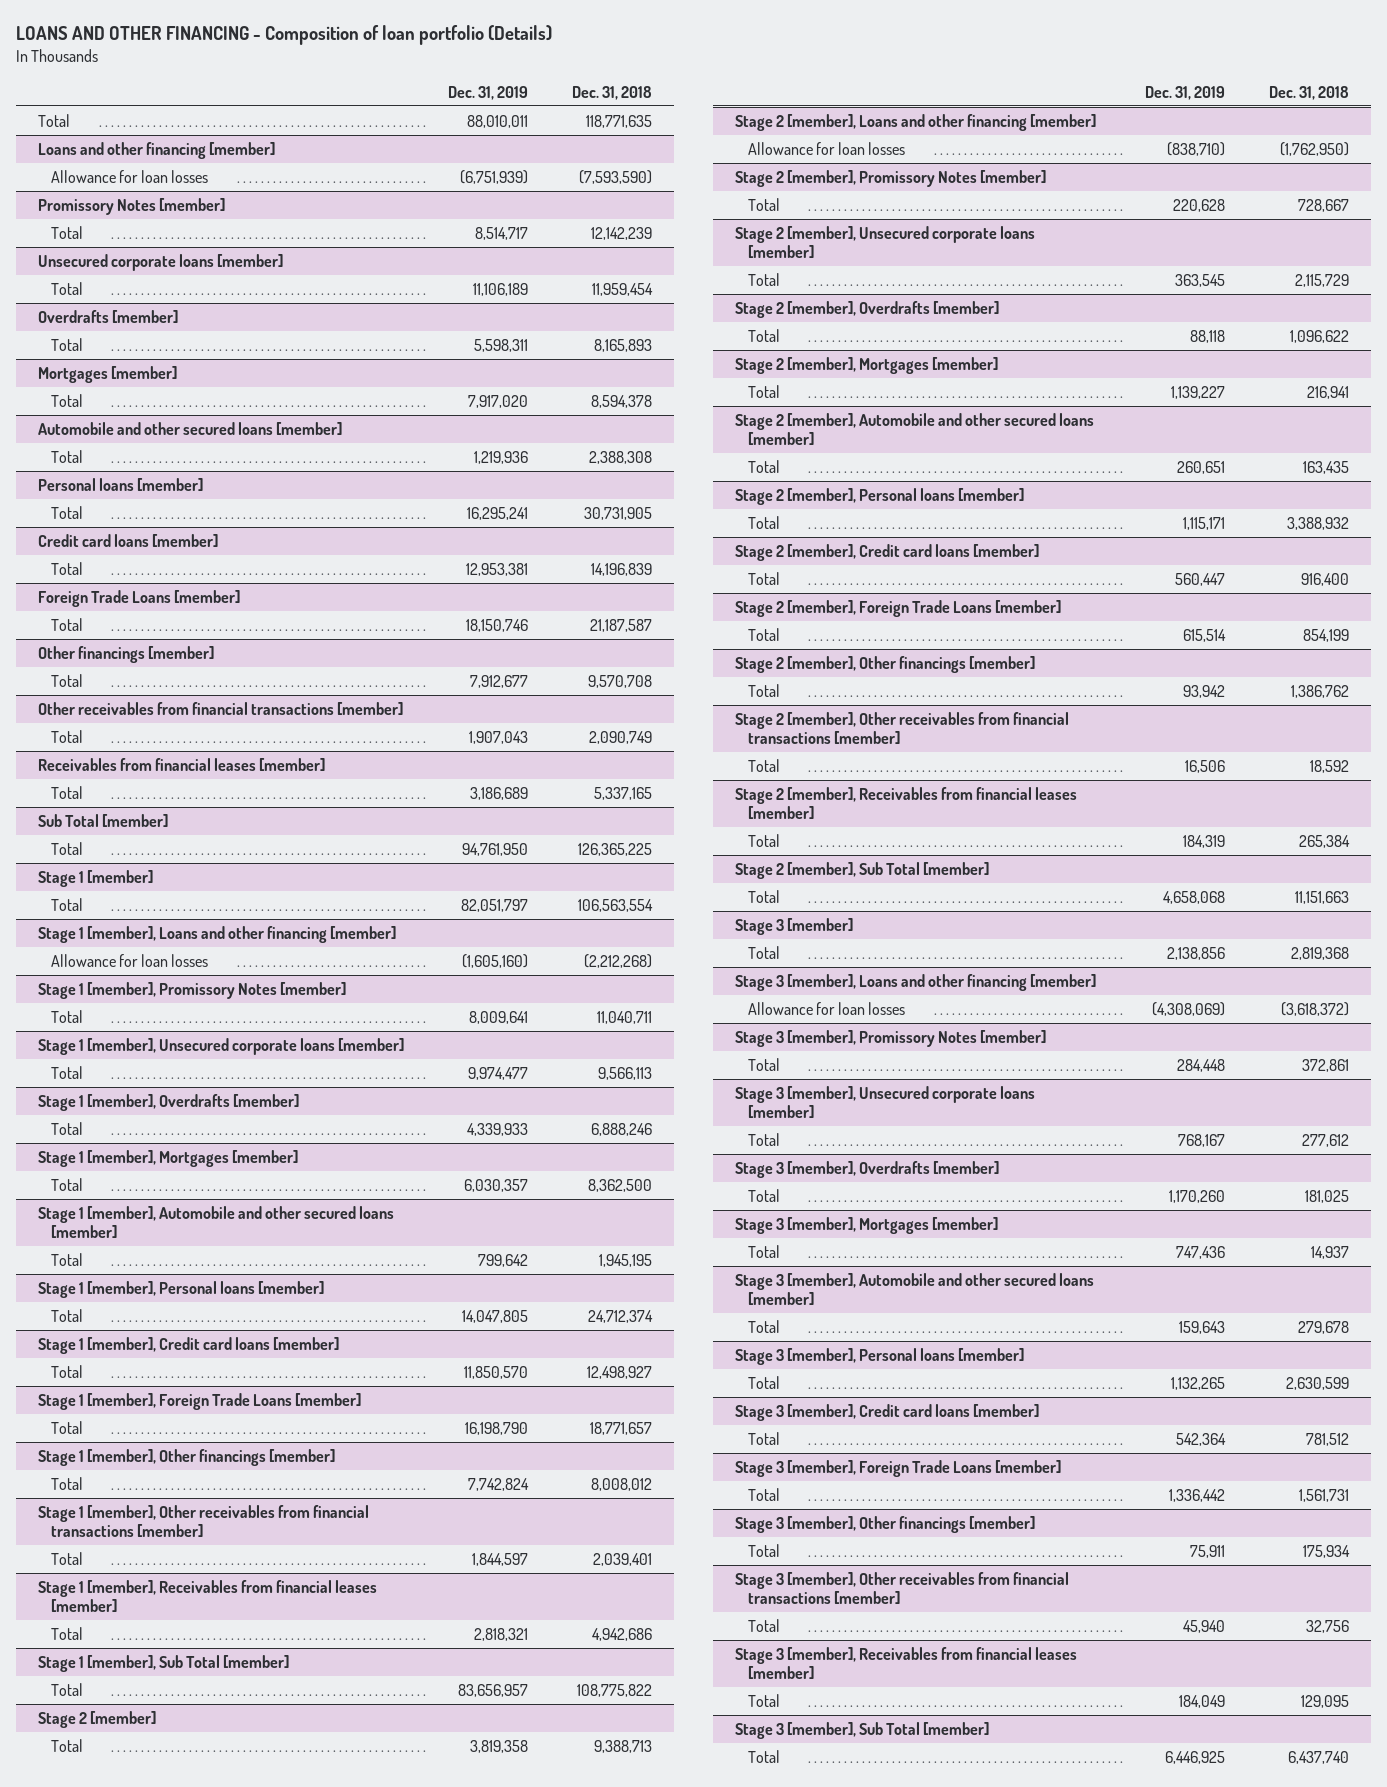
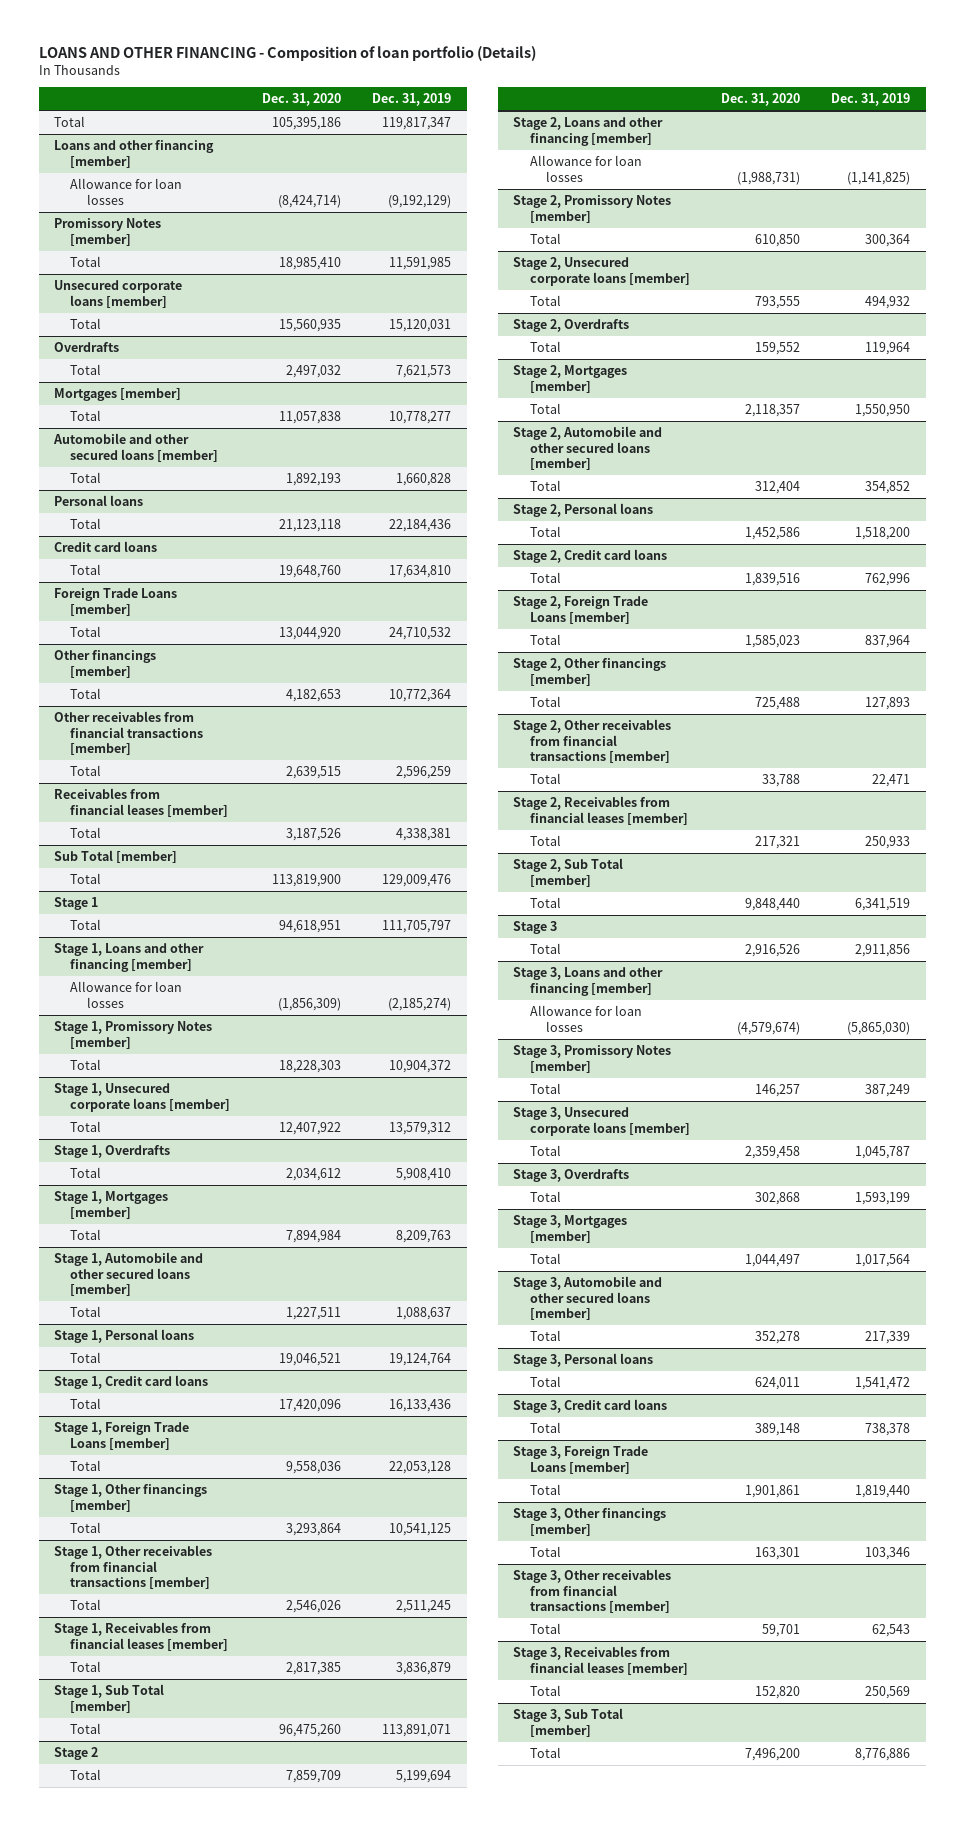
- | Dec. 31, 2019 | Dec. 31, 2018
+ | Dec. 31, 2020 | Dec. 31, 2019
- Total | 88,010,011 | 118,771,635
+ Total | 105,395,186 | 119,817,347
@ Loans and other financing [member]
- Allowance for loan losses | (6,751,939) | (7,593,590)
+ Allowance for loan losses | (8,424,714) | (9,192,129)
@ Promissory Notes [member]
- Total | 8,514,717 | 12,142,239
+ Total | 18,985,410 | 11,591,985
@ Unsecured corporate loans [member]
- Total | 11,106,189 | 11,959,454
- Overdrafts [member]
- Total | 5,598,311 | 8,165,893
@ Unsecured corporate loans [member]
+ Total | 15,560,935 | 15,120,031
+ Overdrafts
+ Total | 2,497,032 | 7,621,573
@ Mortgages [member]
- Total | 7,917,020 | 8,594,378
+ Total | 11,057,838 | 10,778,277
@ Automobile and other secured loans [member]
- Total | 1,219,936 | 2,388,308
- Personal loans [member]
- Total | 16,295,241 | 30,731,905
- Credit card loans [member]
- Total | 12,953,381 | 14,196,839
@ Automobile and other secured loans [member]
+ Total | 1,892,193 | 1,660,828
+ Personal loans
+ Total | 21,123,118 | 22,184,436
+ Credit card loans
+ Total | 19,648,760 | 17,634,810
@ Foreign Trade Loans [member]
- Total | 18,150,746 | 21,187,587
+ Total | 13,044,920 | 24,710,532
@ Other financings [member]
- Total | 7,912,677 | 9,570,708
+ Total | 4,182,653 | 10,772,364
@ Other receivables from financial transactions [member]
- Total | 1,907,043 | 2,090,749
+ Total | 2,639,515 | 2,596,259
@ Receivables from financial leases [member]
- Total | 3,186,689 | 5,337,165
+ Total | 3,187,526 | 4,338,381
@ Sub Total [member]
- Total | 94,761,950 | 126,365,225
- Stage 1 [member]
- Total | 82,051,797 | 106,563,554
- Stage 1 [member], Loans and other financing [member]
- Allowance for loan losses | (1,605,160) | (2,212,268)
- Stage 1 [member], Promissory Notes [member]
- Total | 8,009,641 | 11,040,711
- Stage 1 [member], Unsecured corporate loans [member]
- Total | 9,974,477 | 9,566,113
- Stage 1 [member], Overdrafts [member]
- Total | 4,339,933 | 6,888,246
- Stage 1 [member], Mortgages [member]
- Total | 6,030,357 | 8,362,500
- Stage 1 [member], Automobile and other secured loans [member]
- Total | 799,642 | 1,945,195
- Stage 1 [member], Personal loans [member]
- Total | 14,047,805 | 24,712,374
- Stage 1 [member], Credit card loans [member]
- Total | 11,850,570 | 12,498,927
- Stage 1 [member], Foreign Trade Loans [member]
- Total | 16,198,790 | 18,771,657
- Stage 1 [member], Other financings [member]
- Total | 7,742,824 | 8,008,012
- Stage 1 [member], Other receivables from financial transactions [member]
- Total | 1,844,597 | 2,039,401
- Stage 1 [member], Receivables from financial leases [member]
- Total | 2,818,321 | 4,942,686
- Stage 1 [member], Sub Total [member]
- Total | 83,656,957 | 108,775,822
- Stage 2 [member]
- Total | 3,819,358 | 9,388,713
- Stage 2 [member], Loans and other financing [member]
- Allowance for loan losses | (838,710) | (1,762,950)
- Stage 2 [member], Promissory Notes [member]
- Total | 220,628 | 728,667
- Stage 2 [member], Unsecured corporate loans [member]
- Total | 363,545 | 2,115,729
- Stage 2 [member], Overdrafts [member]
- Total | 88,118 | 1,096,622
- Stage 2 [member], Mortgages [member]
- Total | 1,139,227 | 216,941
- Stage 2 [member], Automobile and other secured loans [member]
- Total | 260,651 | 163,435
- Stage 2 [member], Personal loans [member]
- Total | 1,115,171 | 3,388,932
- Stage 2 [member], Credit card loans [member]
- Total | 560,447 | 916,400
- Stage 2 [member], Foreign Trade Loans [member]
- Total | 615,514 | 854,199
- Stage 2 [member], Other financings [member]
- Total | 93,942 | 1,386,762
- Stage 2 [member], Other receivables from financial transactions [member]
- Total | 16,506 | 18,592
- Stage 2 [member], Receivables from financial leases [member]
- Total | 184,319 | 265,384
- Stage 2 [member], Sub Total [member]
- Total | 4,658,068 | 11,151,663
- Stage 3 [member]
- Total | 2,138,856 | 2,819,368
- Stage 3 [member], Loans and other financing [member]
- Allowance for loan losses | (4,308,069) | (3,618,372)
- Stage 3 [member], Promissory Notes [member]
- Total | 284,448 | 372,861
- Stage 3 [member], Unsecured corporate loans [member]
- Total | 768,167 | 277,612
- Stage 3 [member], Overdrafts [member]
- Total | 1,170,260 | 181,025
- Stage 3 [member], Mortgages [member]
- Total | 747,436 | 14,937
- Stage 3 [member], Automobile and other secured loans [member]
- Total | 159,643 | 279,678
- Stage 3 [member], Personal loans [member]
- Total | 1,132,265 | 2,630,599
- Stage 3 [member], Credit card loans [member]
- Total | 542,364 | 781,512
- Stage 3 [member], Foreign Trade Loans [member]
- Total | 1,336,442 | 1,561,731
- Stage 3 [member], Other financings [member]
- Total | 75,911 | 175,934
- Stage 3 [member], Other receivables from financial transactions [member]
- Total | 45,940 | 32,756
- Stage 3 [member], Receivables from financial leases [member]
- Total | 184,049 | 129,095
- Stage 3 [member], Sub Total [member]
- Total | 6,446,925 | 6,437,740
@ Sub Total [member]
+ Total | 113,819,900 | 129,009,476
+ Stage 1
+ Total | 94,618,951 | 111,705,797
+ Stage 1, Loans and other financing [member]
+ Allowance for loan losses | (1,856,309) | (2,185,274)
+ Stage 1, Promissory Notes [member]
+ Total | 18,228,303 | 10,904,372
+ Stage 1, Unsecured corporate loans [member]
+ Total | 12,407,922 | 13,579,312
+ Stage 1, Overdrafts
+ Total | 2,034,612 | 5,908,410
+ Stage 1, Mortgages [member]
+ Total | 7,894,984 | 8,209,763
+ Stage 1, Automobile and other secured loans [member]
+ Total | 1,227,511 | 1,088,637
+ Stage 1, Personal loans
+ Total | 19,046,521 | 19,124,764
+ Stage 1, Credit card loans
+ Total | 17,420,096 | 16,133,436
+ Stage 1, Foreign Trade Loans [member]
+ Total | 9,558,036 | 22,053,128
+ Stage 1, Other financings [member]
+ Total | 3,293,864 | 10,541,125
+ Stage 1, Other receivables from financial transactions [member]
+ Total | 2,546,026 | 2,511,245
+ Stage 1, Receivables from financial leases [member]
+ Total | 2,817,385 | 3,836,879
+ Stage 1, Sub Total [member]
+ Total | 96,475,260 | 113,891,071
+ Stage 2
+ Total | 7,859,709 | 5,199,694
+ Stage 2, Loans and other financing [member]
+ Allowance for loan losses | (1,988,731) | (1,141,825)
+ Stage 2, Promissory Notes [member]
+ Total | 610,850 | 300,364
+ Stage 2, Unsecured corporate loans [member]
+ Total | 793,555 | 494,932
+ Stage 2, Overdrafts
+ Total | 159,552 | 119,964
+ Stage 2, Mortgages [member]
+ Total | 2,118,357 | 1,550,950
+ Stage 2, Automobile and other secured loans [member]
+ Total | 312,404 | 354,852
+ Stage 2, Personal loans
+ Total | 1,452,586 | 1,518,200
+ Stage 2, Credit card loans
+ Total | 1,839,516 | 762,996
+ Stage 2, Foreign Trade Loans [member]
+ Total | 1,585,023 | 837,964
+ Stage 2, Other financings [member]
+ Total | 725,488 | 127,893
+ Stage 2, Other receivables from financial transactions [member]
+ Total | 33,788 | 22,471
+ Stage 2, Receivables from financial leases [member]
+ Total | 217,321 | 250,933
+ Stage 2, Sub Total [member]
+ Total | 9,848,440 | 6,341,519
+ Stage 3
+ Total | 2,916,526 | 2,911,856
+ Stage 3, Loans and other financing [member]
+ Allowance for loan losses | (4,579,674) | (5,865,030)
+ Stage 3, Promissory Notes [member]
+ Total | 146,257 | 387,249
+ Stage 3, Unsecured corporate loans [member]
+ Total | 2,359,458 | 1,045,787
+ Stage 3, Overdrafts
+ Total | 302,868 | 1,593,199
+ Stage 3, Mortgages [member]
+ Total | 1,044,497 | 1,017,564
+ Stage 3, Automobile and other secured loans [member]
+ Total | 352,278 | 217,339
+ Stage 3, Personal loans
+ Total | 624,011 | 1,541,472
+ Stage 3, Credit card loans
+ Total | 389,148 | 738,378
+ Stage 3, Foreign Trade Loans [member]
+ Total | 1,901,861 | 1,819,440
+ Stage 3, Other financings [member]
+ Total | 163,301 | 103,346
+ Stage 3, Other receivables from financial transactions [member]
+ Total | 59,701 | 62,543
+ Stage 3, Receivables from financial leases [member]
+ Total | 152,820 | 250,569
+ Stage 3, Sub Total [member]
+ Total | 7,496,200 | 8,776,886

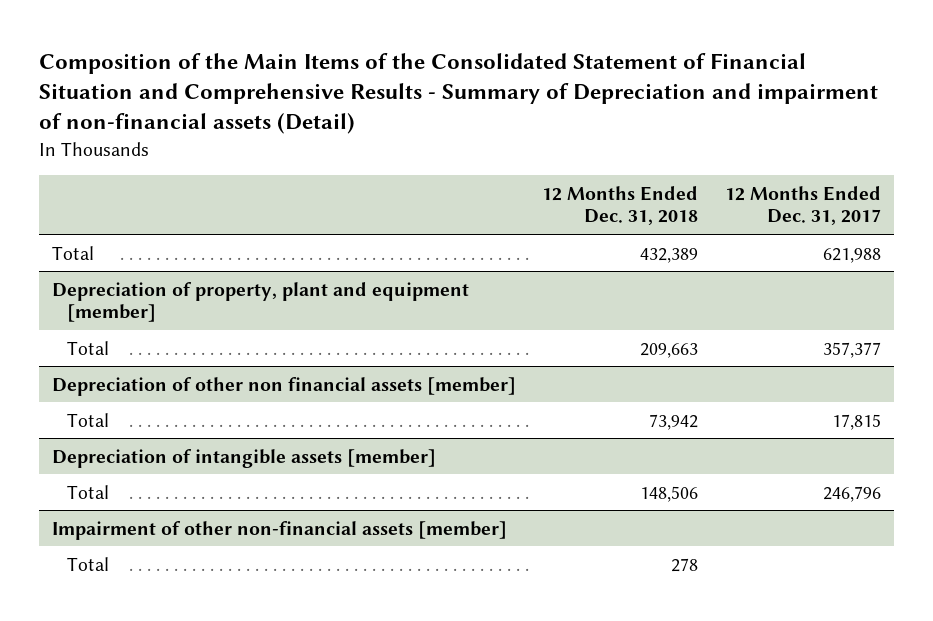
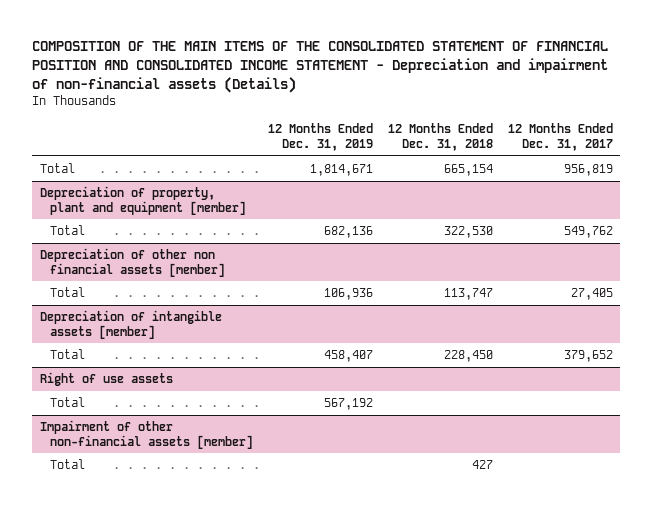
- Composition of the Main Items of the Consolidated Statement of Financial Situation and Comprehensive Results - Summary of Depreciation and impairment of non-financial assets (Detail)
+ COMPOSITION OF THE MAIN ITEMS OF THE CONSOLIDATED STATEMENT OF FINANCIAL POSITION AND CONSOLIDATED INCOME STATEMENT - Depreciation and impairment of non-financial assets (Details)
- | 12 Months Ended Dec. 31, 2018 | 12 Months Ended Dec. 31, 2017
+ | 12 Months Ended Dec. 31, 2019 | 12 Months Ended Dec. 31, 2018 | 12 Months Ended Dec. 31, 2017
- Total | 432,389 | 621,988
+ Total | 1,814,671 | 665,154 | 956,819
@ Depreciation of property, plant and equipment [member]
- Total | 209,663 | 357,377
+ Total | 682,136 | 322,530 | 549,762
@ Depreciation of other non financial assets [member]
- Total | 73,942 | 17,815
+ Total | 106,936 | 113,747 | 27,405
@ Depreciation of intangible assets [member]
- Total | 148,506 | 246,796
+ Total | 458,407 | 228,450 | 379,652
+ Right of use assets
+ Total | 567,192 | |
@ Impairment of other non-financial assets [member]
- Total | 278 |
+ Total | | 427 |

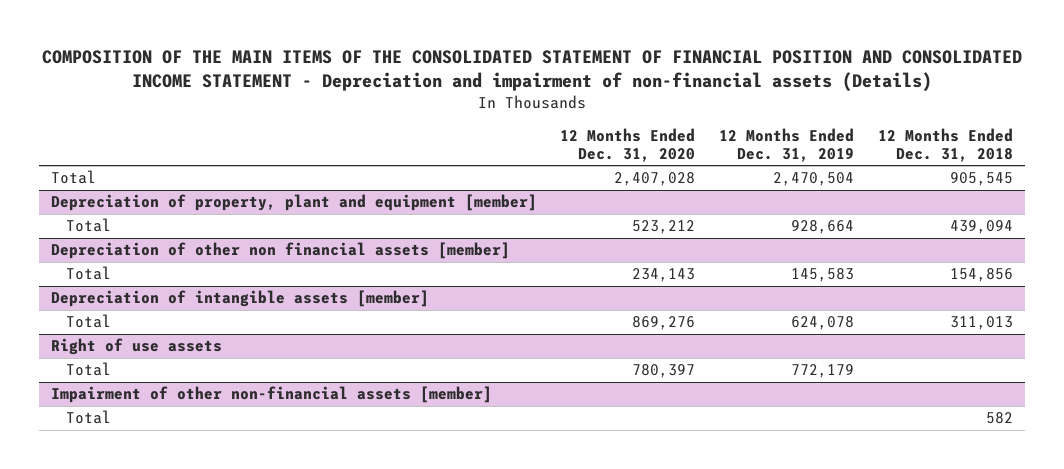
- | 12 Months Ended Dec. 31, 2019 | 12 Months Ended Dec. 31, 2018 | 12 Months Ended Dec. 31, 2017
+ | 12 Months Ended Dec. 31, 2020 | 12 Months Ended Dec. 31, 2019 | 12 Months Ended Dec. 31, 2018
- Total | 1,814,671 | 665,154 | 956,819
+ Total | 2,407,028 | 2,470,504 | 905,545
@ Depreciation of property, plant and equipment [member]
- Total | 682,136 | 322,530 | 549,762
+ Total | 523,212 | 928,664 | 439,094
@ Depreciation of other non financial assets [member]
- Total | 106,936 | 113,747 | 27,405
+ Total | 234,143 | 145,583 | 154,856
@ Depreciation of intangible assets [member]
- Total | 458,407 | 228,450 | 379,652
+ Total | 869,276 | 624,078 | 311,013
@ Right of use assets
- Total | 567,192 | |
+ Total | 780,397 | 772,179 |
@ Impairment of other non-financial assets [member]
- Total | | 427 |
+ Total | | | 582

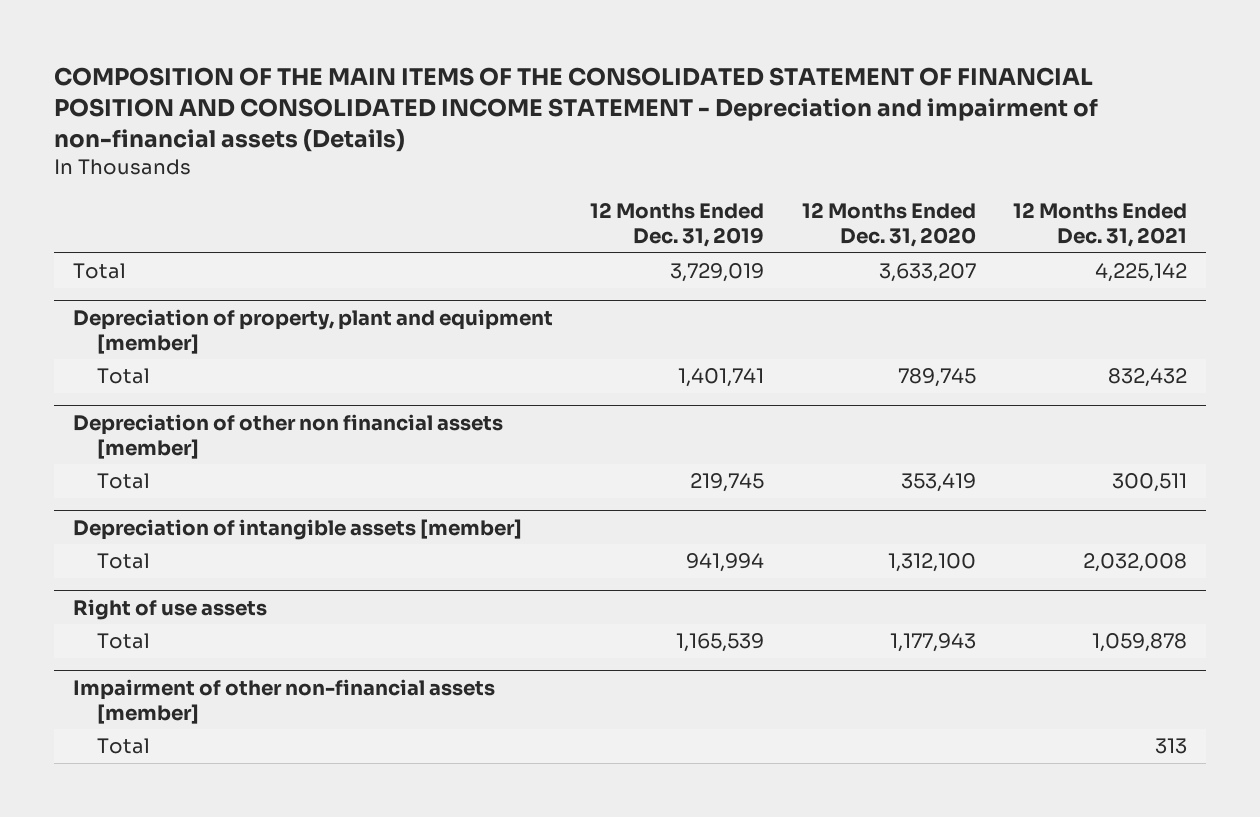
- | 12 Months Ended Dec. 31, 2020 | 12 Months Ended Dec. 31, 2019 | 12 Months Ended Dec. 31, 2018
+ | 12 Months Ended Dec. 31, 2019 | 12 Months Ended Dec. 31, 2020 | 12 Months Ended Dec. 31, 2021
- Total | 2,407,028 | 2,470,504 | 905,545
+ Total | 3,729,019 | 3,633,207 | 4,225,142
@ Depreciation of property, plant and equipment [member]
- Total | 523,212 | 928,664 | 439,094
+ Total | 1,401,741 | 789,745 | 832,432
@ Depreciation of other non financial assets [member]
- Total | 234,143 | 145,583 | 154,856
+ Total | 219,745 | 353,419 | 300,511
@ Depreciation of intangible assets [member]
- Total | 869,276 | 624,078 | 311,013
+ Total | 941,994 | 1,312,100 | 2,032,008
@ Right of use assets
- Total | 780,397 | 772,179 |
+ Total | 1,165,539 | 1,177,943 | 1,059,878

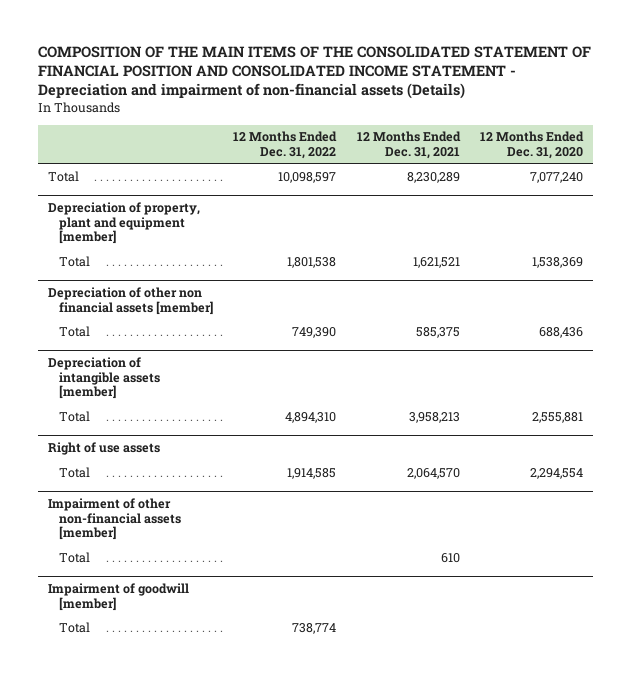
- | 12 Months Ended Dec. 31, 2019 | 12 Months Ended Dec. 31, 2020 | 12 Months Ended Dec. 31, 2021
+ | 12 Months Ended Dec. 31, 2022 | 12 Months Ended Dec. 31, 2021 | 12 Months Ended Dec. 31, 2020
- Total | 3,729,019 | 3,633,207 | 4,225,142
+ Total | 10,098,597 | 8,230,289 | 7,077,240
@ Depreciation of property, plant and equipment [member]
- Total | 1,401,741 | 789,745 | 832,432
+ Total | 1,801,538 | 1,621,521 | 1,538,369
@ Depreciation of other non financial assets [member]
- Total | 219,745 | 353,419 | 300,511
+ Total | 749,390 | 585,375 | 688,436
@ Depreciation of intangible assets [member]
- Total | 941,994 | 1,312,100 | 2,032,008
+ Total | 4,894,310 | 3,958,213 | 2,555,881
@ Right of use assets
- Total | 1,165,539 | 1,177,943 | 1,059,878
+ Total | 1,914,585 | 2,064,570 | 2,294,554
@ Impairment of other non-financial assets [member]
- Total | | | 313
+ Total | | 610 |
+ Impairment of goodwill [member]
+ Total | 738,774 | |

